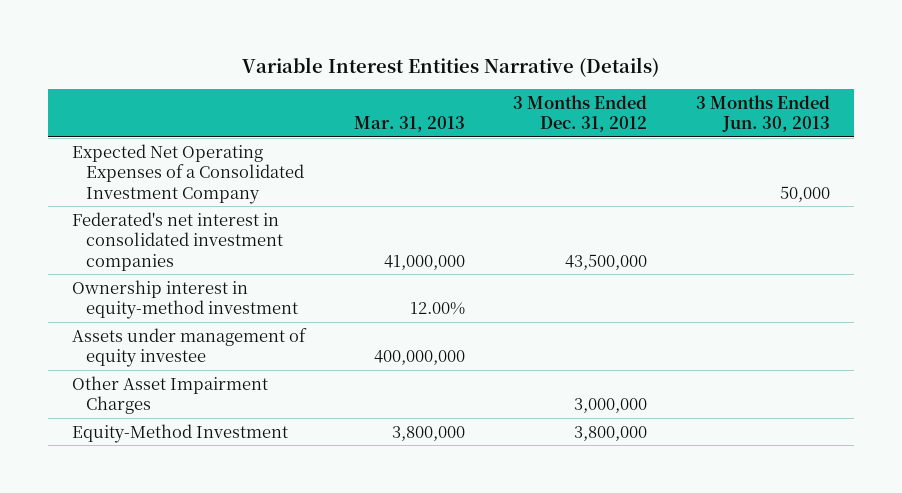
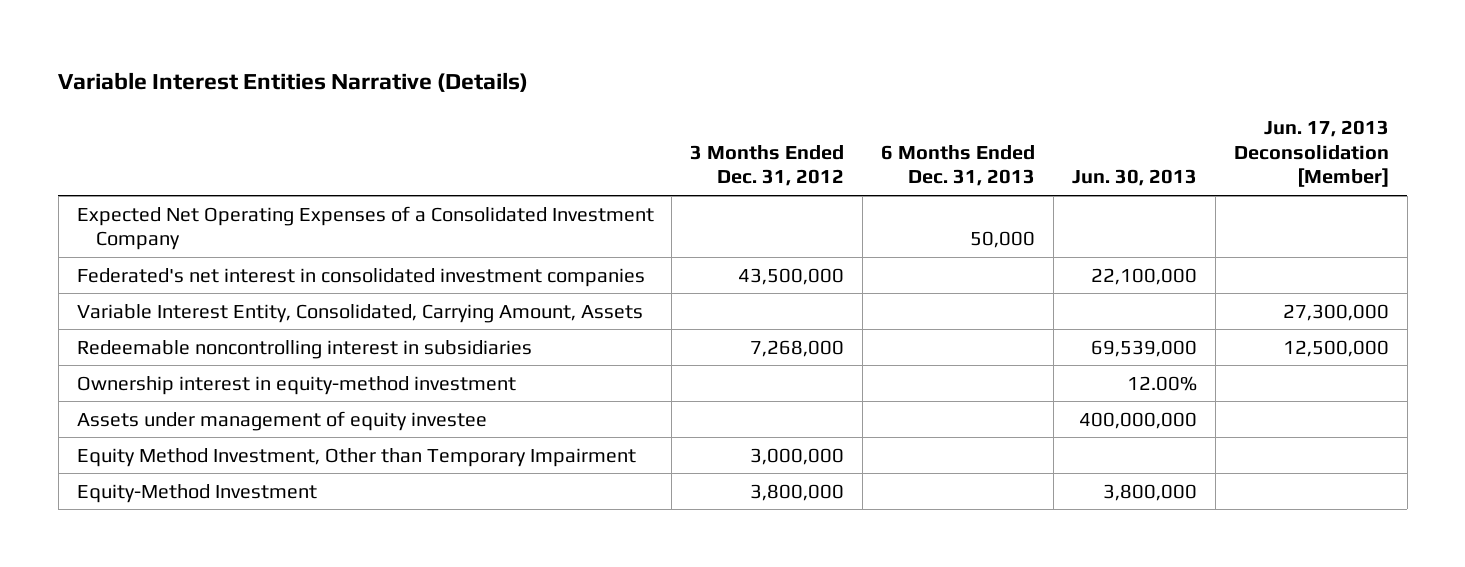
- | Mar. 31, 2013 | 3 Months Ended Dec. 31, 2012 | 3 Months Ended Jun. 30, 2013
+ | 3 Months Ended Dec. 31, 2012 | 6 Months Ended Dec. 31, 2013 | Jun. 30, 2013 | Jun. 17, 2013 Deconsolidation [Member]
+ Variable Interest Entity, Consolidated, Carrying Amount, Assets | | | | 27,300,000
+ Redeemable noncontrolling interest in subsidiaries | 7,268,000 | | 69,539,000 | 12,500,000
- Other Asset Impairment Charges | | 3,000,000 |
+ Equity Method Investment, Other than Temporary Impairment | 3,000,000 | | |

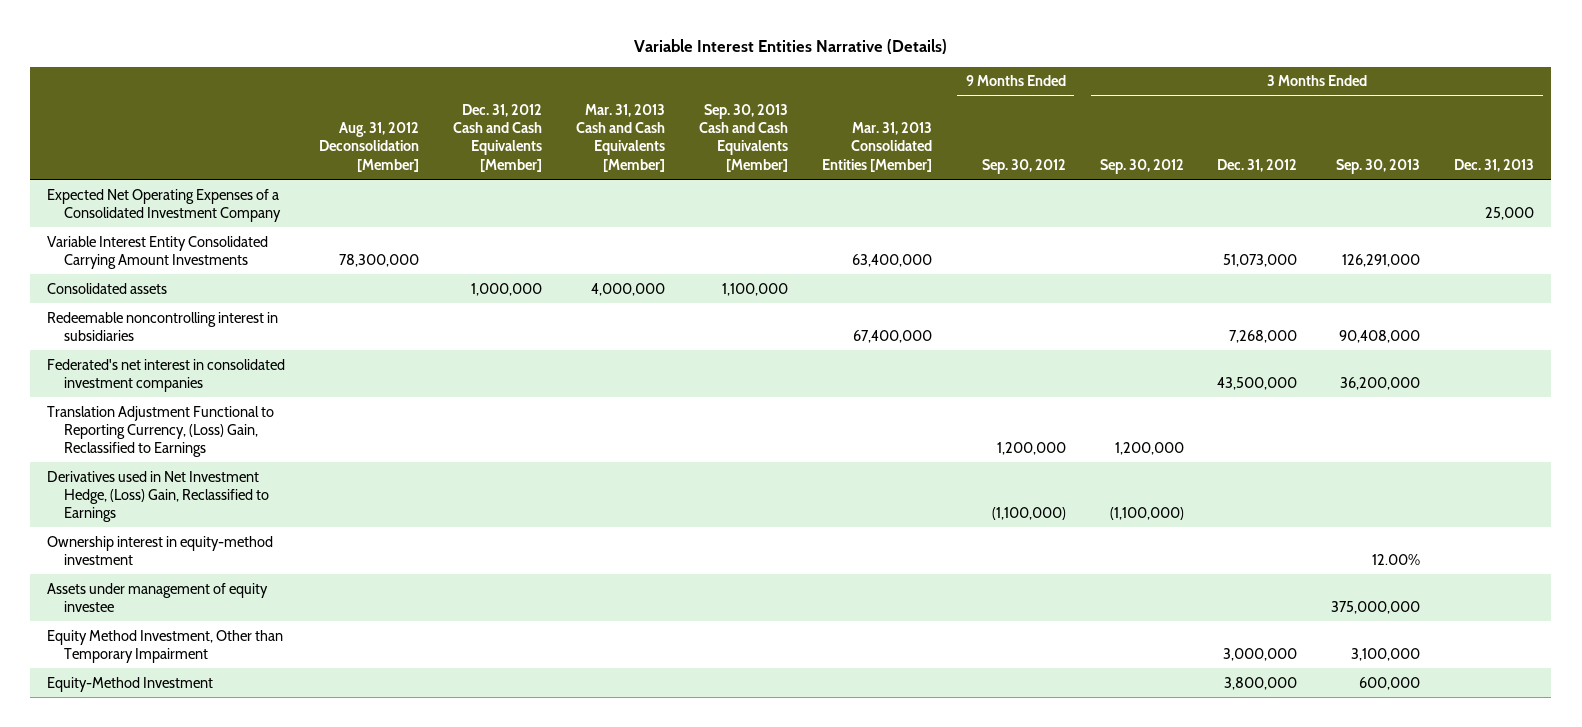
- | 3 Months Ended Dec. 31, 2012 | 6 Months Ended Dec. 31, 2013 | Jun. 30, 2013 | Jun. 17, 2013 Deconsolidation [Member]
+ | Aug. 31, 2012 Deconsolidation [Member] | Dec. 31, 2012 Cash and Cash Equivalents [Member] | Mar. 31, 2013 Cash and Cash Equivalents [Member] | Sep. 30, 2013 Cash and Cash Equivalents [Member] | Mar. 31, 2013 Consolidated Entities [Member] | 9 Months Ended Sep. 30, 2012 | 3 Months Ended Sep. 30, 2012 | 3 Months Ended Dec. 31, 2012 | 3 Months Ended Sep. 30, 2013 | 3 Months Ended Dec. 31, 2013
- Variable Interest Entity, Consolidated, Carrying Amount, Assets | | | | 27,300,000
+ Variable Interest Entity Consolidated Carrying Amount Investments | 78,300,000 | | | | 63,400,000 | | | 51,073,000 | 126,291,000 |
+ Consolidated assets | | 1,000,000 | 4,000,000 | 1,100,000 | | | | | |
moved down: Federated's net interest in consolidated investment companies | | | | | | | | 43,500,000 | 36,200,000 |
+ Translation Adjustment Functional to Reporting Currency, (Loss) Gain, Reclassified to Earnings | | | | | | 1,200,000 | 1,200,000 | | |
+ Derivatives used in Net Investment Hedge, (Loss) Gain, Reclassified to Earnings | | | | | | (1,100,000) | (1,100,000) | | |

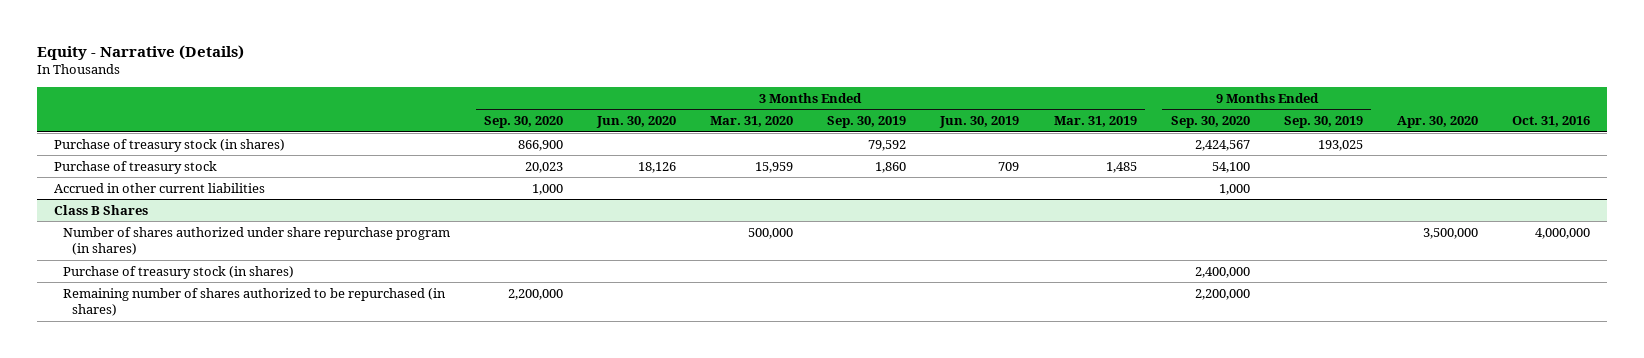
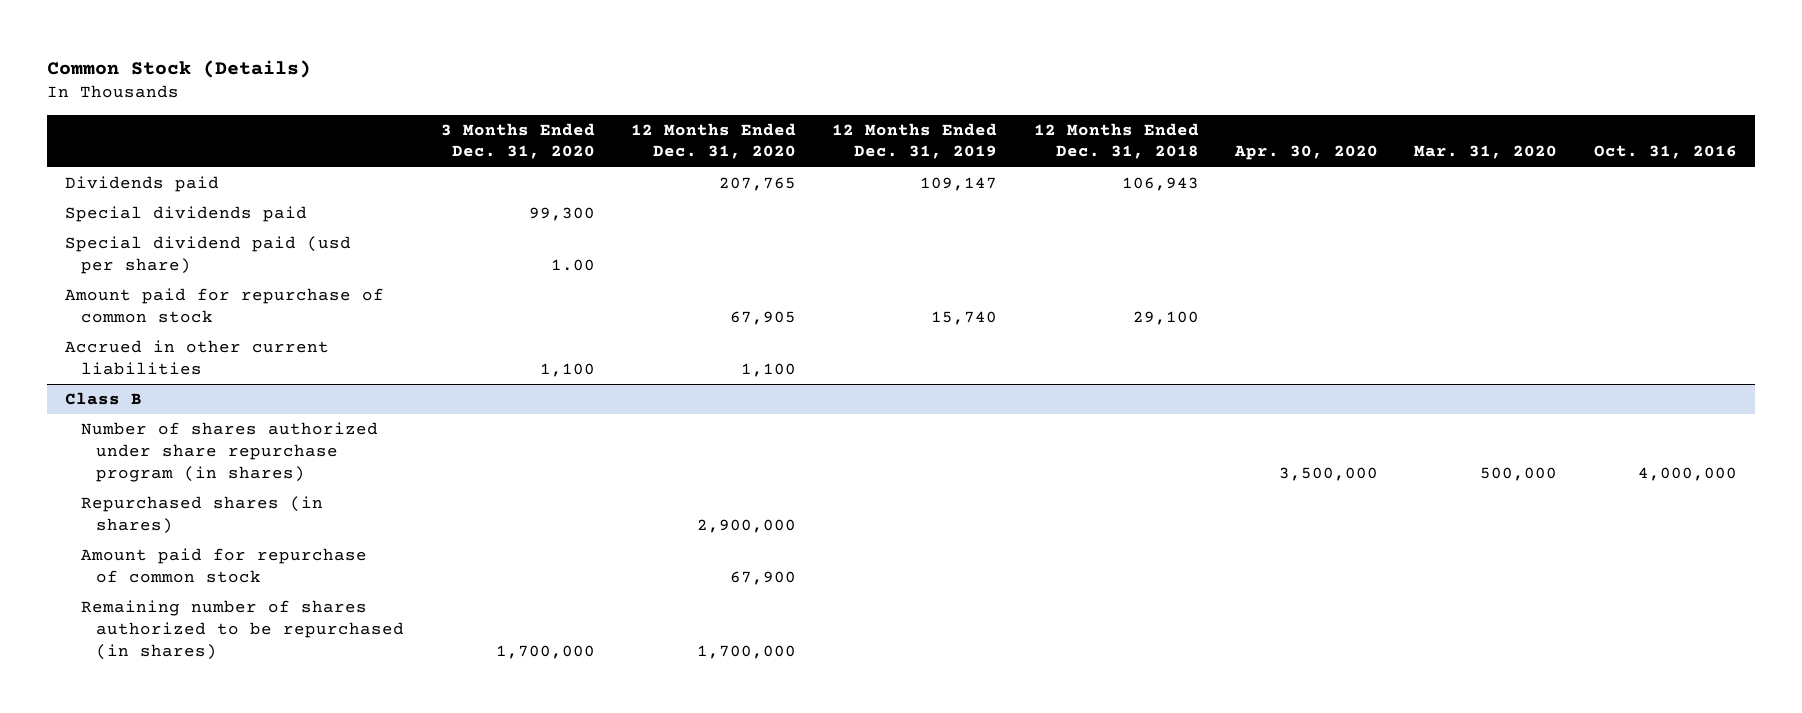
- Equity - Narrative (Details)
+ Common Stock (Details)
- | 3 Months Ended Sep. 30, 2020 | 3 Months Ended Jun. 30, 2020 | 3 Months Ended Mar. 31, 2020 | 3 Months Ended Sep. 30, 2019 | 3 Months Ended Jun. 30, 2019 | 3 Months Ended Mar. 31, 2019 | 9 Months Ended Sep. 30, 2020 | 9 Months Ended Sep. 30, 2019 | Apr. 30, 2020 | Oct. 31, 2016
+ | 3 Months Ended Dec. 31, 2020 | 12 Months Ended Dec. 31, 2020 | 12 Months Ended Dec. 31, 2019 | 12 Months Ended Dec. 31, 2018 | Apr. 30, 2020 | Mar. 31, 2020 | Oct. 31, 2016
- Purchase of treasury stock (in shares) | 866,900 | | | 79,592 | | | 2,424,567 | 193,025 | |
- Purchase of treasury stock | 20,023 | 18,126 | 15,959 | 1,860 | 709 | 1,485 | 54,100 | | |
+ Dividends paid | | 207,765 | 109,147 | 106,943 | | |
+ Special dividends paid | 99,300 | | | | | |
+ Special dividend paid (usd per share) | 1.00 | | | | | |
+ Amount paid for repurchase of common stock | | 67,905 | 15,740 | 29,100 | | |
- Class B Shares
+ Class B
- Purchase of treasury stock (in shares) | | | | | | | 2,400,000 | | |
+ Repurchased shares (in shares) | | 2,900,000 | | | | |
+ Amount paid for repurchase of common stock | | 67,900 | | | | |

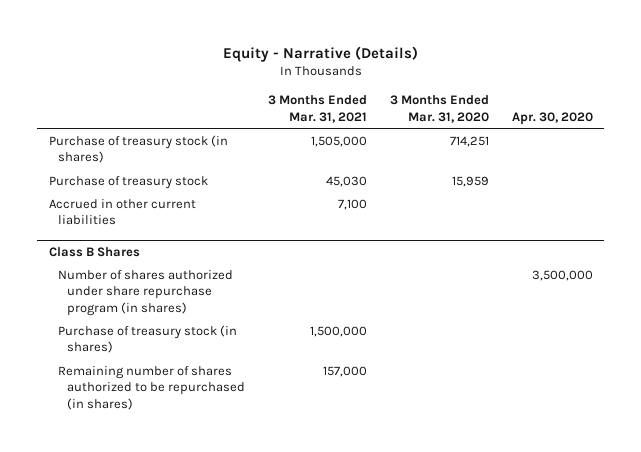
- Common Stock (Details)
+ Equity - Narrative (Details)
- | 3 Months Ended Dec. 31, 2020 | 12 Months Ended Dec. 31, 2020 | 12 Months Ended Dec. 31, 2019 | 12 Months Ended Dec. 31, 2018 | Apr. 30, 2020 | Mar. 31, 2020 | Oct. 31, 2016
+ | 3 Months Ended Mar. 31, 2021 | 3 Months Ended Mar. 31, 2020 | Apr. 30, 2020
- Dividends paid | | 207,765 | 109,147 | 106,943 | | |
- Special dividends paid | 99,300 | | | | | |
- Special dividend paid (usd per share) | 1.00 | | | | | |
- Amount paid for repurchase of common stock | | 67,905 | 15,740 | 29,100 | | |
+ Purchase of treasury stock (in shares) | 1,505,000 | 714,251 |
+ Purchase of treasury stock | 45,030 | 15,959 |
- Class B
+ Class B Shares
- Repurchased shares (in shares) | | 2,900,000 | | | | |
- Amount paid for repurchase of common stock | | 67,900 | | | | |
+ Purchase of treasury stock (in shares) | 1,500,000 | |

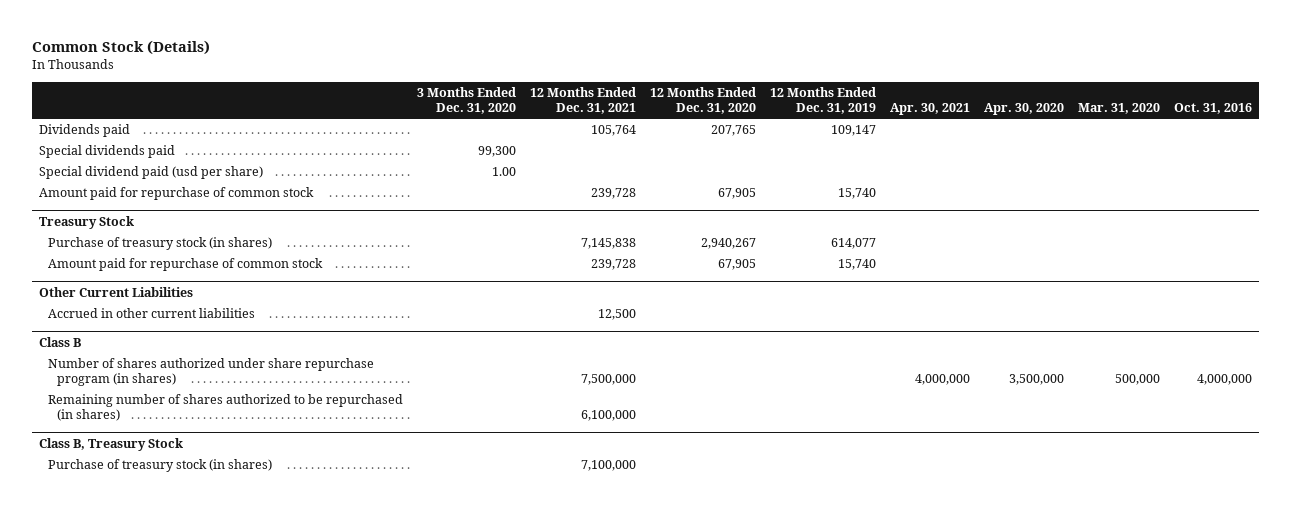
- Equity - Narrative (Details)
+ Common Stock (Details)
- | 3 Months Ended Mar. 31, 2021 | 3 Months Ended Mar. 31, 2020 | Apr. 30, 2020
+ | 3 Months Ended Dec. 31, 2020 | 12 Months Ended Dec. 31, 2021 | 12 Months Ended Dec. 31, 2020 | 12 Months Ended Dec. 31, 2019 | Apr. 30, 2021 | Apr. 30, 2020 | Mar. 31, 2020 | Oct. 31, 2016
- Purchase of treasury stock (in shares) | 1,505,000 | 714,251 |
- Purchase of treasury stock | 45,030 | 15,959 |
- Accrued in other current liabilities | 7,100 | |
- Class B Shares
+ Dividends paid | | 105,764 | 207,765 | 109,147 | | | |
+ Special dividends paid | 99,300 | | | | | | |
+ Special dividend paid (usd per share) | 1.00 | | | | | | |
+ Amount paid for repurchase of common stock | | 239,728 | 67,905 | 15,740 | | | |
+ Treasury Stock
+ Purchase of treasury stock (in shares) | | 7,145,838 | 2,940,267 | 614,077 | | | |
+ Amount paid for repurchase of common stock | | 239,728 | 67,905 | 15,740 | | | |
+ Other Current Liabilities
+ Accrued in other current liabilities | | 12,500 | | | | | |
+ Class B
- Purchase of treasury stock (in shares) | 1,500,000 | |
+ Class B, Treasury Stock
+ Purchase of treasury stock (in shares) | | 7,100,000 | | | | | |

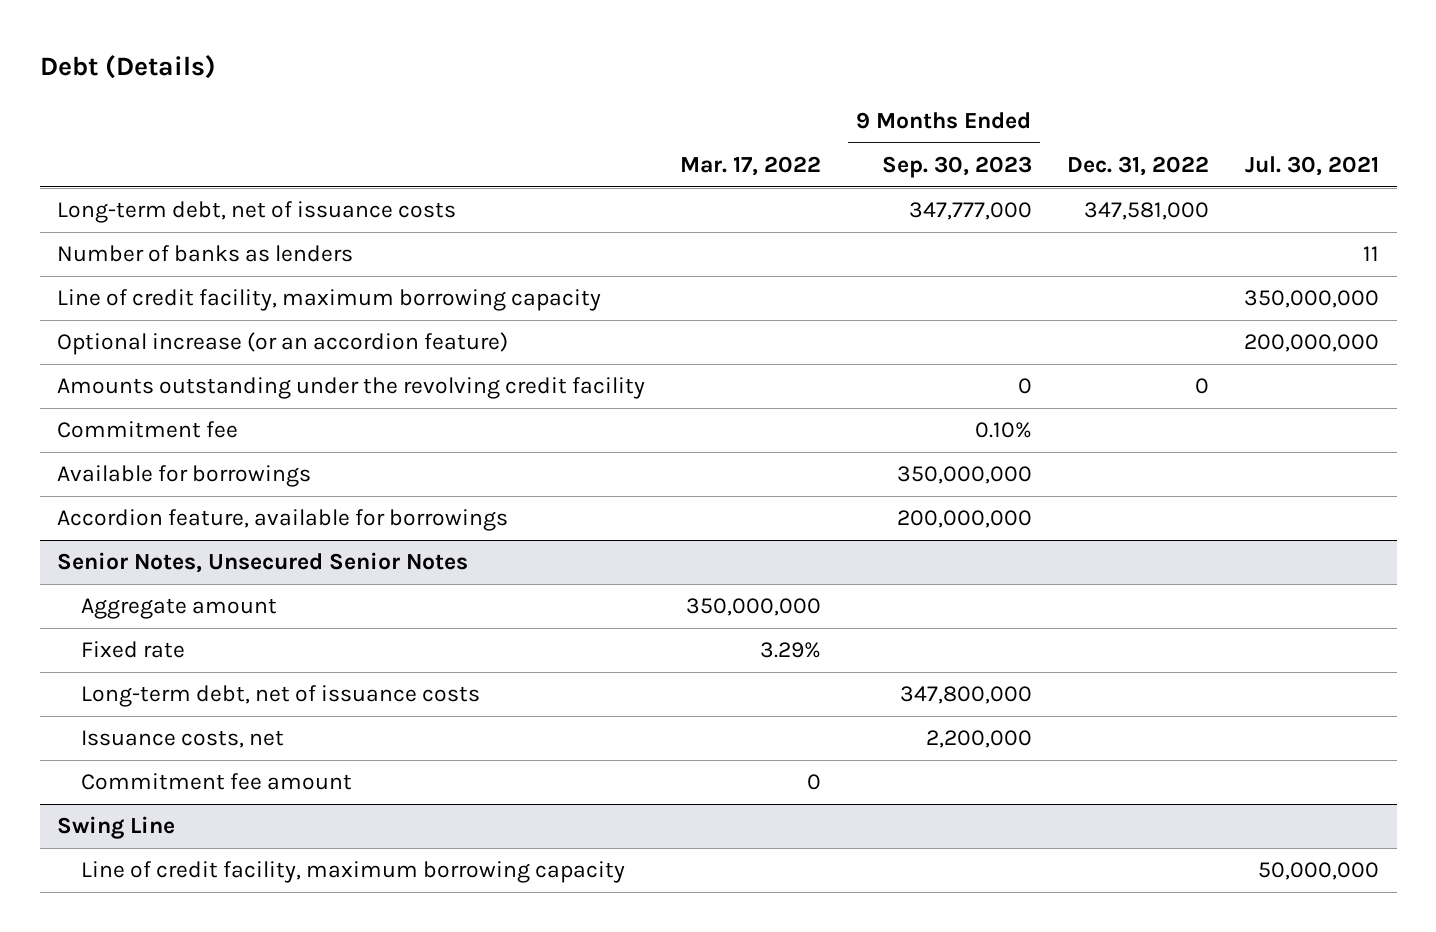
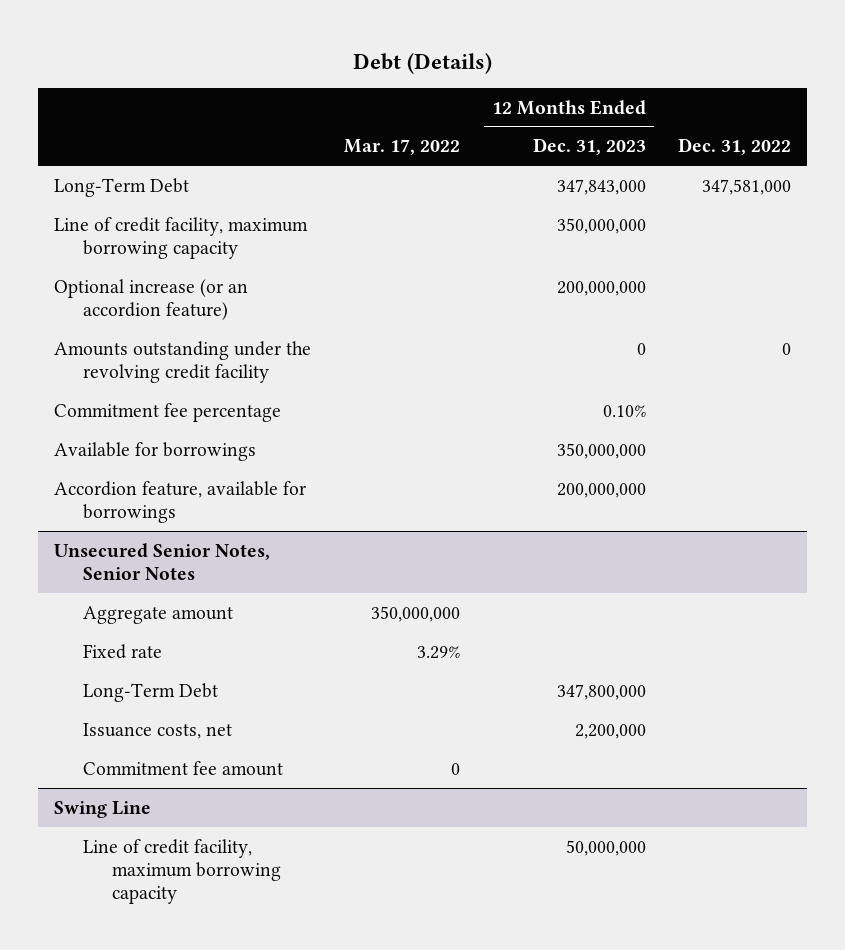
- | Mar. 17, 2022 | 9 Months Ended Sep. 30, 2023 | Dec. 31, 2022 | Jul. 30, 2021
+ | Mar. 17, 2022 | 12 Months Ended Dec. 31, 2023 | Dec. 31, 2022
- Long-term debt, net of issuance costs | | 347,777,000 | 347,581,000 |
- Number of banks as lenders | | | | 11
+ Long-Term Debt | | 347,843,000 | 347,581,000
- Commitment fee | | 0.10% | |
+ Commitment fee percentage | | 0.10% |
- Senior Notes, Unsecured Senior Notes
+ Unsecured Senior Notes, Senior Notes
- Long-term debt, net of issuance costs | | 347,800,000 | |
+ Long-Term Debt | | 347,800,000 |

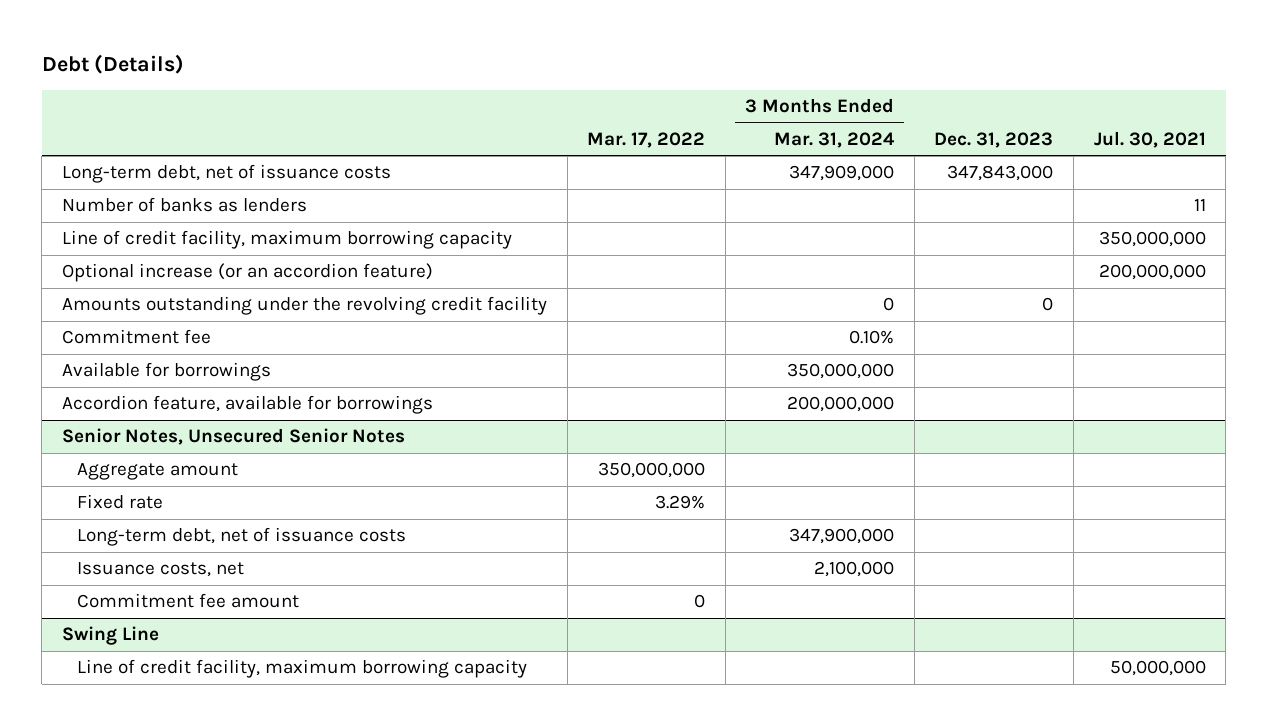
- | Mar. 17, 2022 | 12 Months Ended Dec. 31, 2023 | Dec. 31, 2022
+ | Mar. 17, 2022 | 3 Months Ended Mar. 31, 2024 | Dec. 31, 2023 | Jul. 30, 2021
- Long-Term Debt | | 347,843,000 | 347,581,000
+ Long-term debt, net of issuance costs | | 347,909,000 | 347,843,000 |
+ Number of banks as lenders | | | | 11
- Commitment fee percentage | | 0.10% |
+ Commitment fee | | 0.10% | |
- Unsecured Senior Notes, Senior Notes
+ Senior Notes, Unsecured Senior Notes
- Long-Term Debt | | 347,800,000 |
+ Long-term debt, net of issuance costs | | 347,900,000 | |

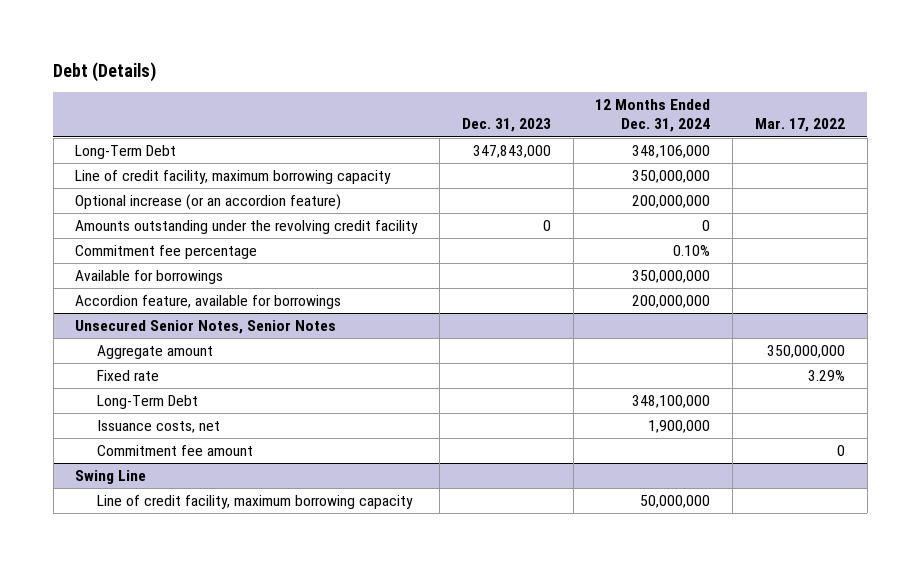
- | Mar. 17, 2022 | 3 Months Ended Mar. 31, 2024 | Dec. 31, 2023 | Jul. 30, 2021
+ | Dec. 31, 2023 | 12 Months Ended Dec. 31, 2024 | Mar. 17, 2022
- Long-term debt, net of issuance costs | | 347,909,000 | 347,843,000 |
- Number of banks as lenders | | | | 11
+ Long-Term Debt | 347,843,000 | 348,106,000 |
- Commitment fee | | 0.10% | |
+ Commitment fee percentage | | 0.10% |
- Senior Notes, Unsecured Senior Notes
+ Unsecured Senior Notes, Senior Notes
- Long-term debt, net of issuance costs | | 347,900,000 | |
+ Long-Term Debt | | 348,100,000 |

